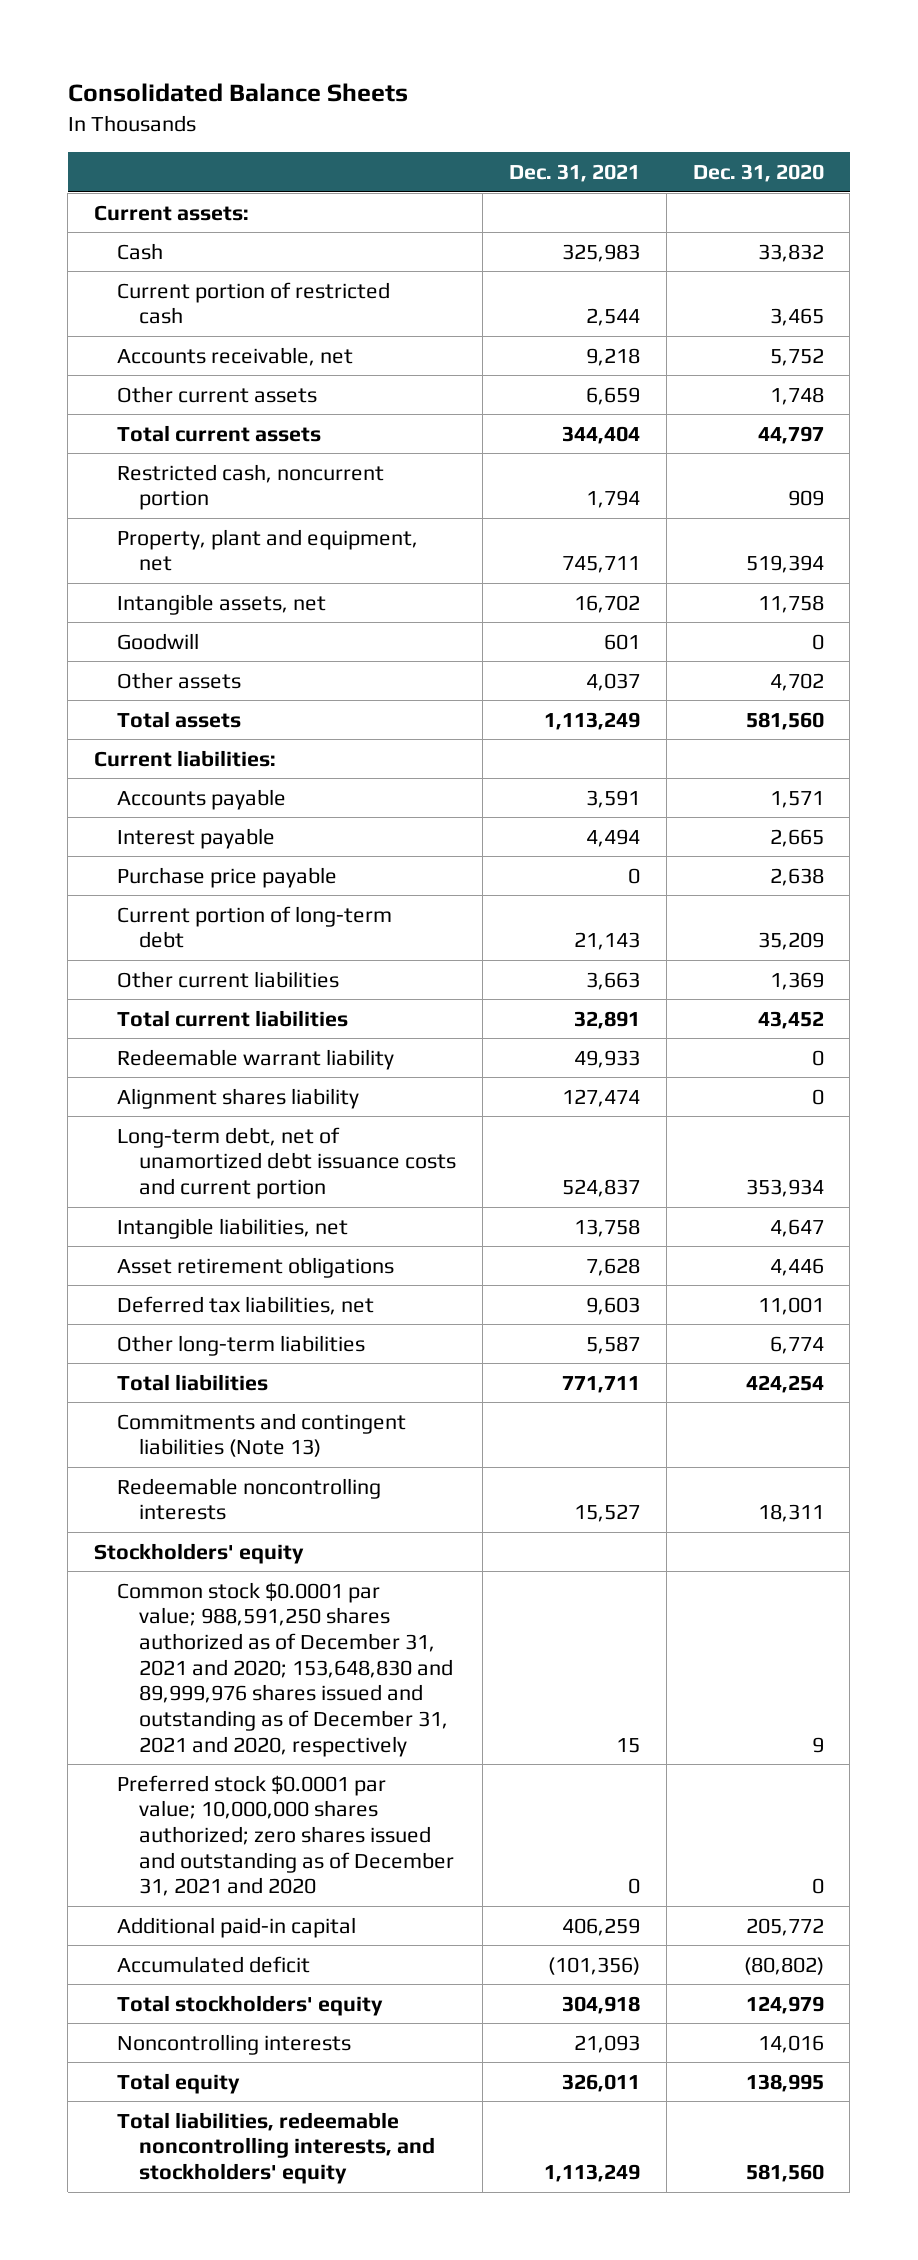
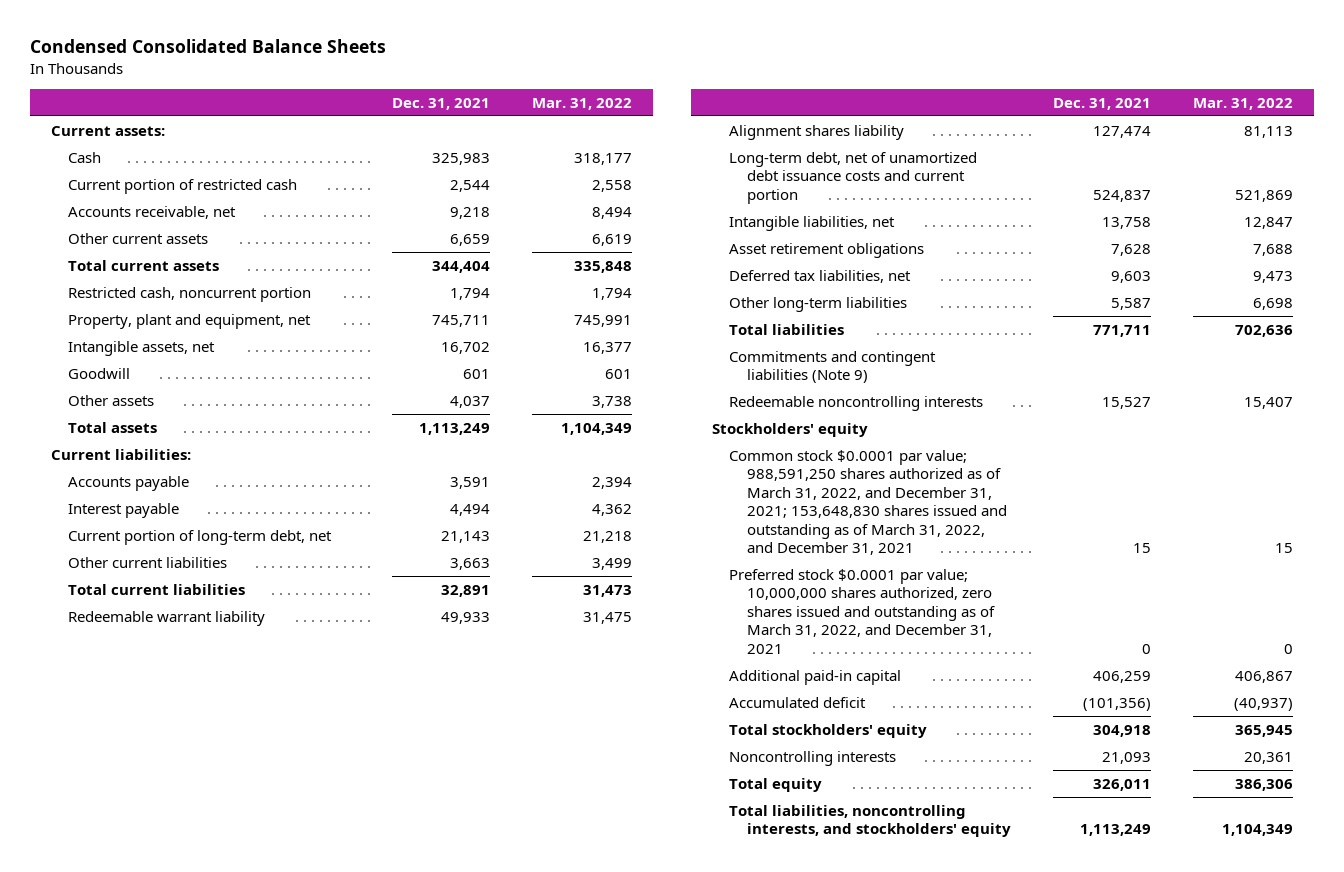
- Consolidated Balance Sheets
+ Condensed Consolidated Balance Sheets
- | Dec. 31, 2021 | Dec. 31, 2020
+ | Dec. 31, 2021 | Mar. 31, 2022
- Purchase price payable | 0 | 2,638
- Current portion of long-term debt | 21,143 | 35,209
+ Current portion of long-term debt, net | 21,143 | 21,218
- Commitments and contingent liabilities (Note 13)
+ Commitments and contingent liabilities (Note 9)
- Common stock $0.0001 par value; 988,591,250 shares authorized as of December 31, 2021 and 2020; 153,648,830 and 89,999,976 shares issued and outstanding as of December 31, 2021 and 2020, respectively | 15 | 9
- Preferred stock $0.0001 par value; 10,000,000 shares authorized; zero shares issued and outstanding as of December 31, 2021 and 2020 | 0 | 0
+ Common stock $0.0001 par value; 988,591,250 shares authorized as of March 31, 2022, and December 31, 2021; 153,648,830 shares issued and outstanding as of March 31, 2022, and December 31, 2021 | 15 | 15
+ Preferred stock $0.0001 par value; 10,000,000 shares authorized, zero shares issued and outstanding as of March 31, 2022, and December 31, 2021 | 0 | 0
- Total liabilities, redeemable noncontrolling interests, and stockholders' equity | 1,113,249 | 581,560
+ Total liabilities, noncontrolling interests, and stockholders' equity | 1,113,249 | 1,104,349

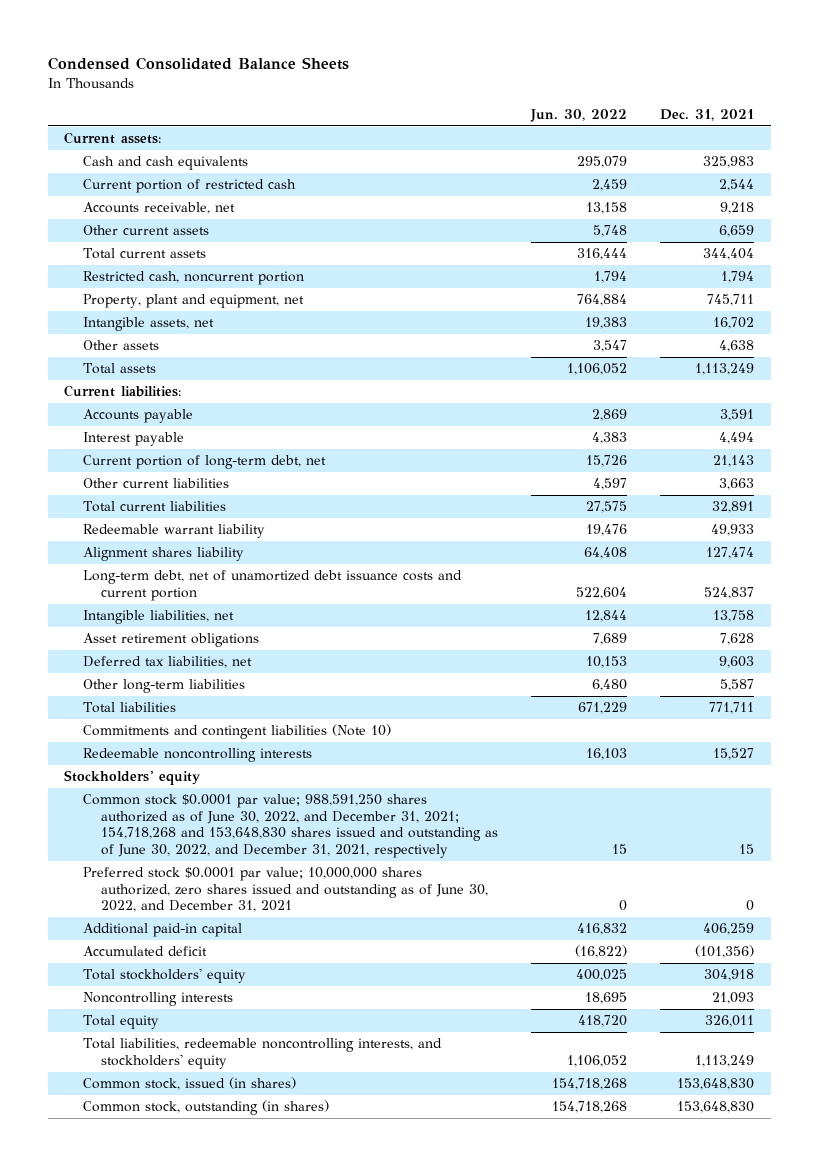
- | Dec. 31, 2021 | Mar. 31, 2022
+ | Jun. 30, 2022 | Dec. 31, 2021
- Cash | 325,983 | 318,177
+ Cash and cash equivalents | 295,079 | 325,983
- Goodwill | 601 | 601
- Other assets | 4,037 | 3,738
+ Other assets | 3,547 | 4,638
- Commitments and contingent liabilities (Note 9)
+ Commitments and contingent liabilities (Note 10)
- Common stock $0.0001 par value; 988,591,250 shares authorized as of March 31, 2022, and December 31, 2021; 153,648,830 shares issued and outstanding as of March 31, 2022, and December 31, 2021 | 15 | 15
- Preferred stock $0.0001 par value; 10,000,000 shares authorized, zero shares issued and outstanding as of March 31, 2022, and December 31, 2021 | 0 | 0
+ Common stock $0.0001 par value; 988,591,250 shares authorized as of June 30, 2022, and December 31, 2021; 154,718,268 and 153,648,830 shares issued and outstanding as of June 30, 2022, and December 31, 2021, respectively | 15 | 15
+ Preferred stock $0.0001 par value; 10,000,000 shares authorized, zero shares issued and outstanding as of June 30, 2022, and December 31, 2021 | 0 | 0
- Total liabilities, noncontrolling interests, and stockholders' equity | 1,113,249 | 1,104,349
+ Total liabilities, redeemable noncontrolling interests, and stockholders' equity | 1,106,052 | 1,113,249
+ Common stock, issued (in shares) | 154,718,268 | 153,648,830
+ Common stock, outstanding (in shares) | 154,718,268 | 153,648,830

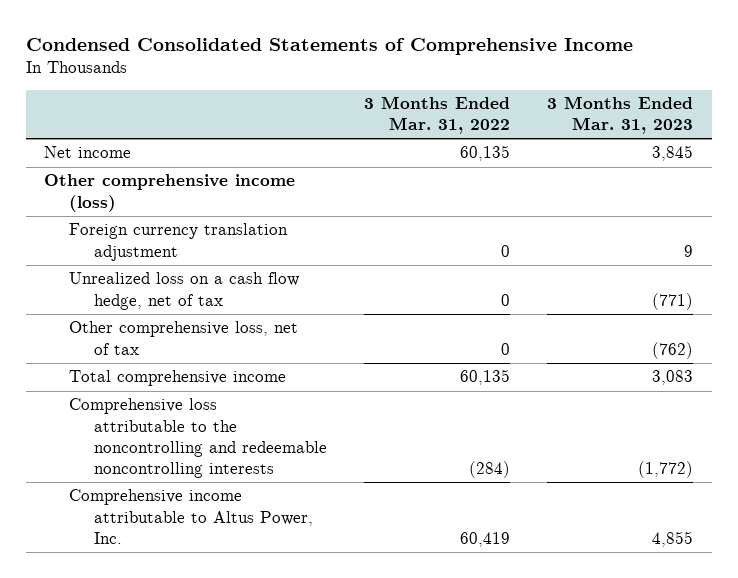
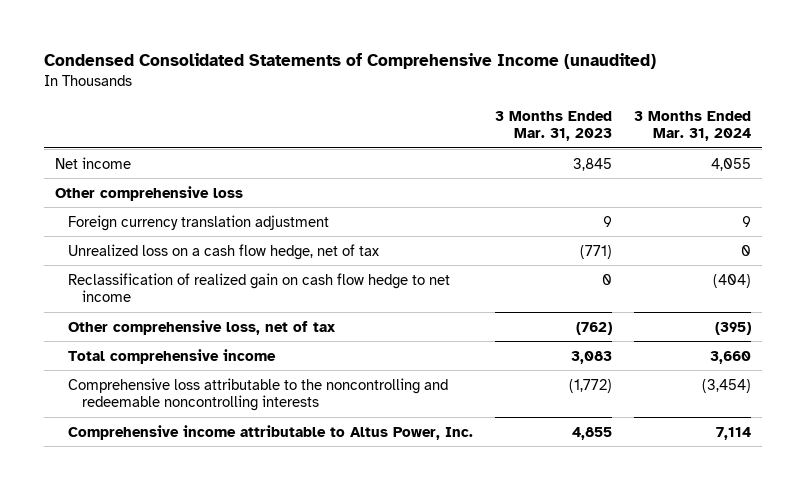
- Condensed Consolidated Statements of Comprehensive Income
+ Condensed Consolidated Statements of Comprehensive Income (unaudited)
- | 3 Months Ended Mar. 31, 2022 | 3 Months Ended Mar. 31, 2023
+ | 3 Months Ended Mar. 31, 2023 | 3 Months Ended Mar. 31, 2024
- Other comprehensive income (loss)
+ Other comprehensive loss
+ Reclassification of realized gain on cash flow hedge to net income | 0 | (404)

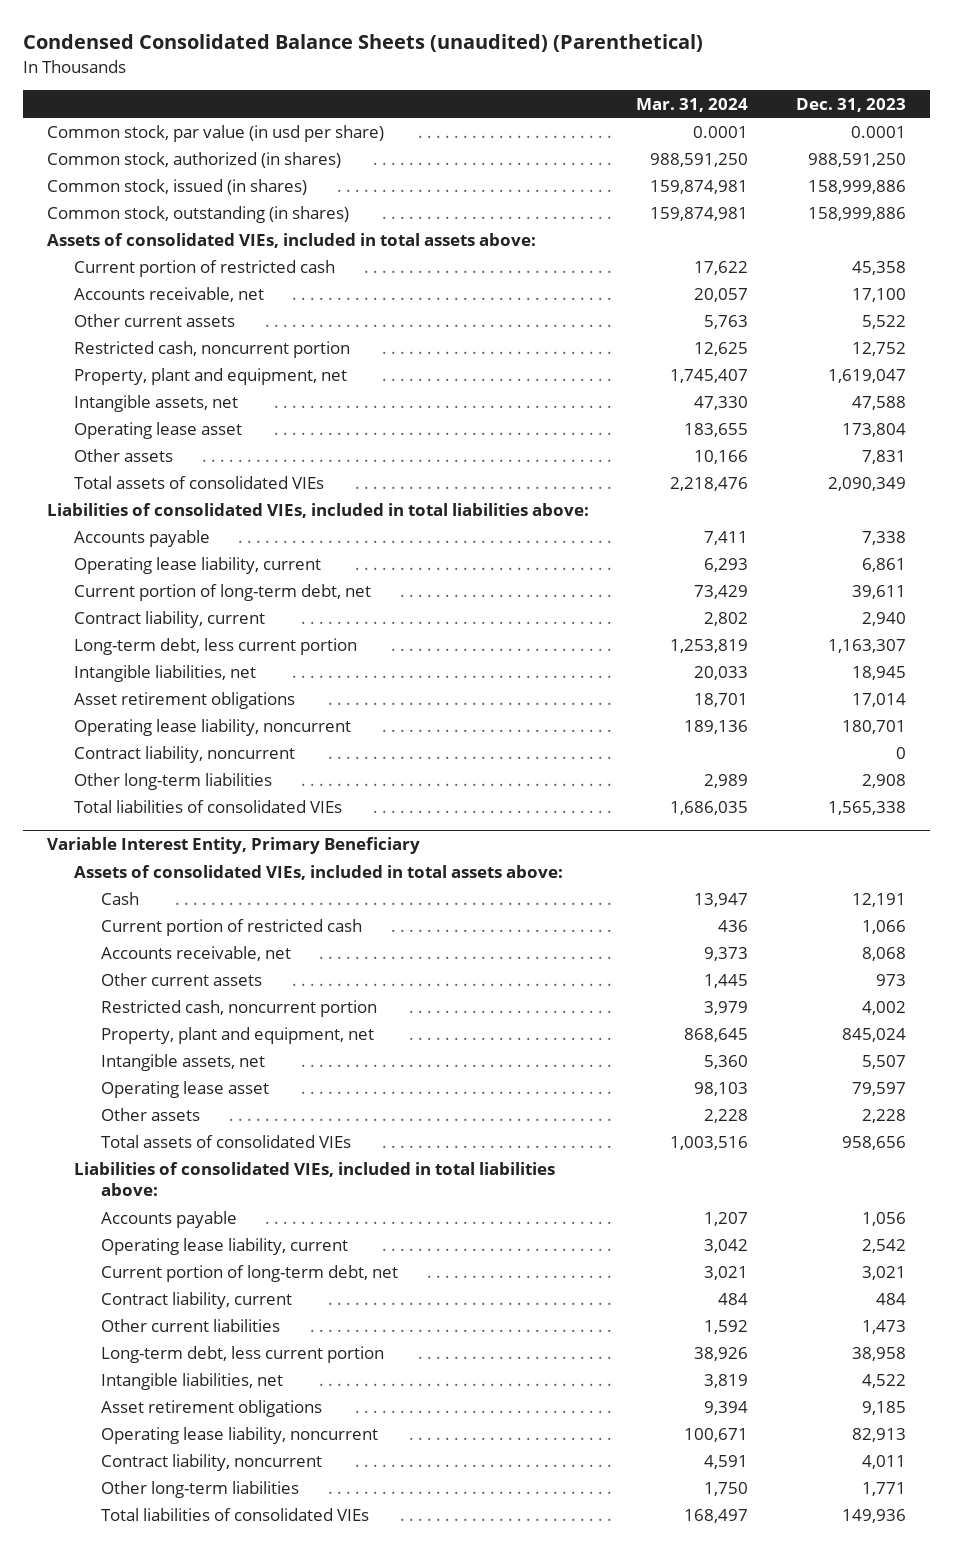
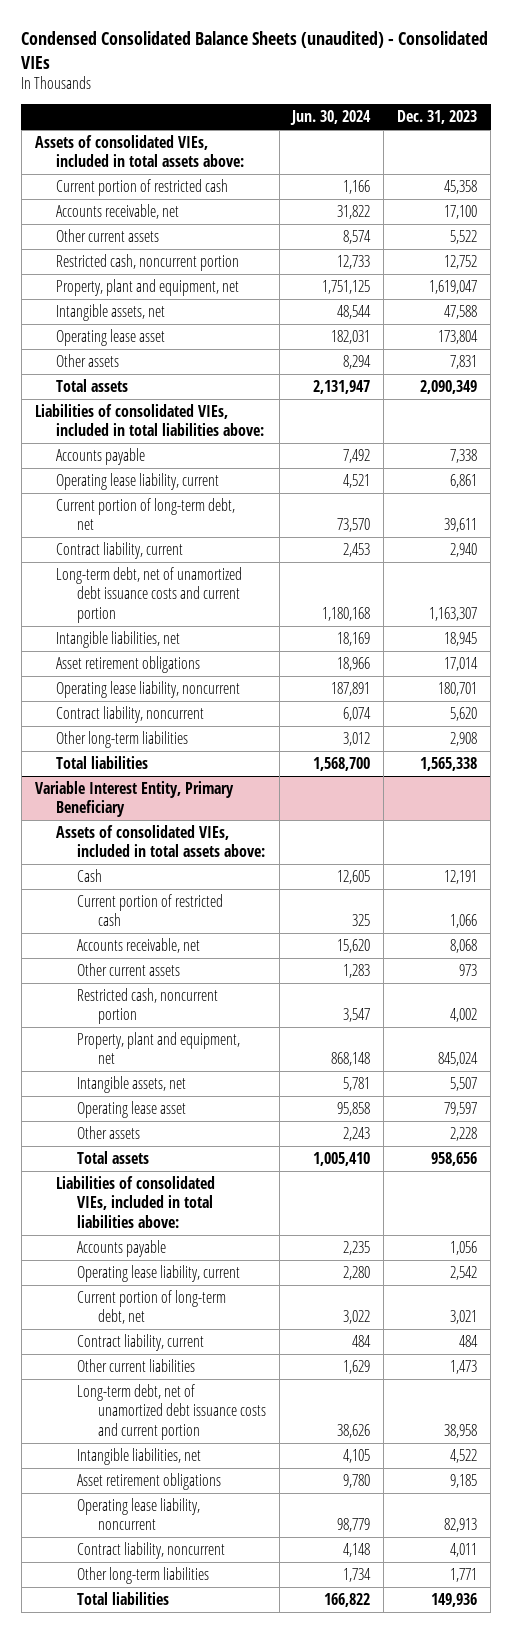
- Condensed Consolidated Balance Sheets (unaudited) (Parenthetical)
+ Condensed Consolidated Balance Sheets (unaudited) - Consolidated VIEs
- | Mar. 31, 2024 | Dec. 31, 2023
+ | Jun. 30, 2024 | Dec. 31, 2023
- Common stock, par value (in usd per share) | 0.0001 | 0.0001
- Common stock, authorized (in shares) | 988,591,250 | 988,591,250
- Common stock, issued (in shares) | 159,874,981 | 158,999,886
- Common stock, outstanding (in shares) | 159,874,981 | 158,999,886
- Total assets of consolidated VIEs | 2,218,476 | 2,090,349
+ Total assets | 2,131,947 | 2,090,349
- Long-term debt, less current portion | 1,253,819 | 1,163,307
+ Long-term debt, net of unamortized debt issuance costs and current portion | 1,180,168 | 1,163,307
- Contract liability, noncurrent | | 0
+ Contract liability, noncurrent | 6,074 | 5,620
- Total liabilities of consolidated VIEs | 1,686,035 | 1,565,338
+ Total liabilities | 1,568,700 | 1,565,338
@ Variable Interest Entity, Primary Beneficiary
- Total assets of consolidated VIEs | 1,003,516 | 958,656
+ Total assets | 1,005,410 | 958,656
- Long-term debt, less current portion | 38,926 | 38,958
+ Long-term debt, net of unamortized debt issuance costs and current portion | 38,626 | 38,958
- Total liabilities of consolidated VIEs | 168,497 | 149,936
+ Total liabilities | 166,822 | 149,936

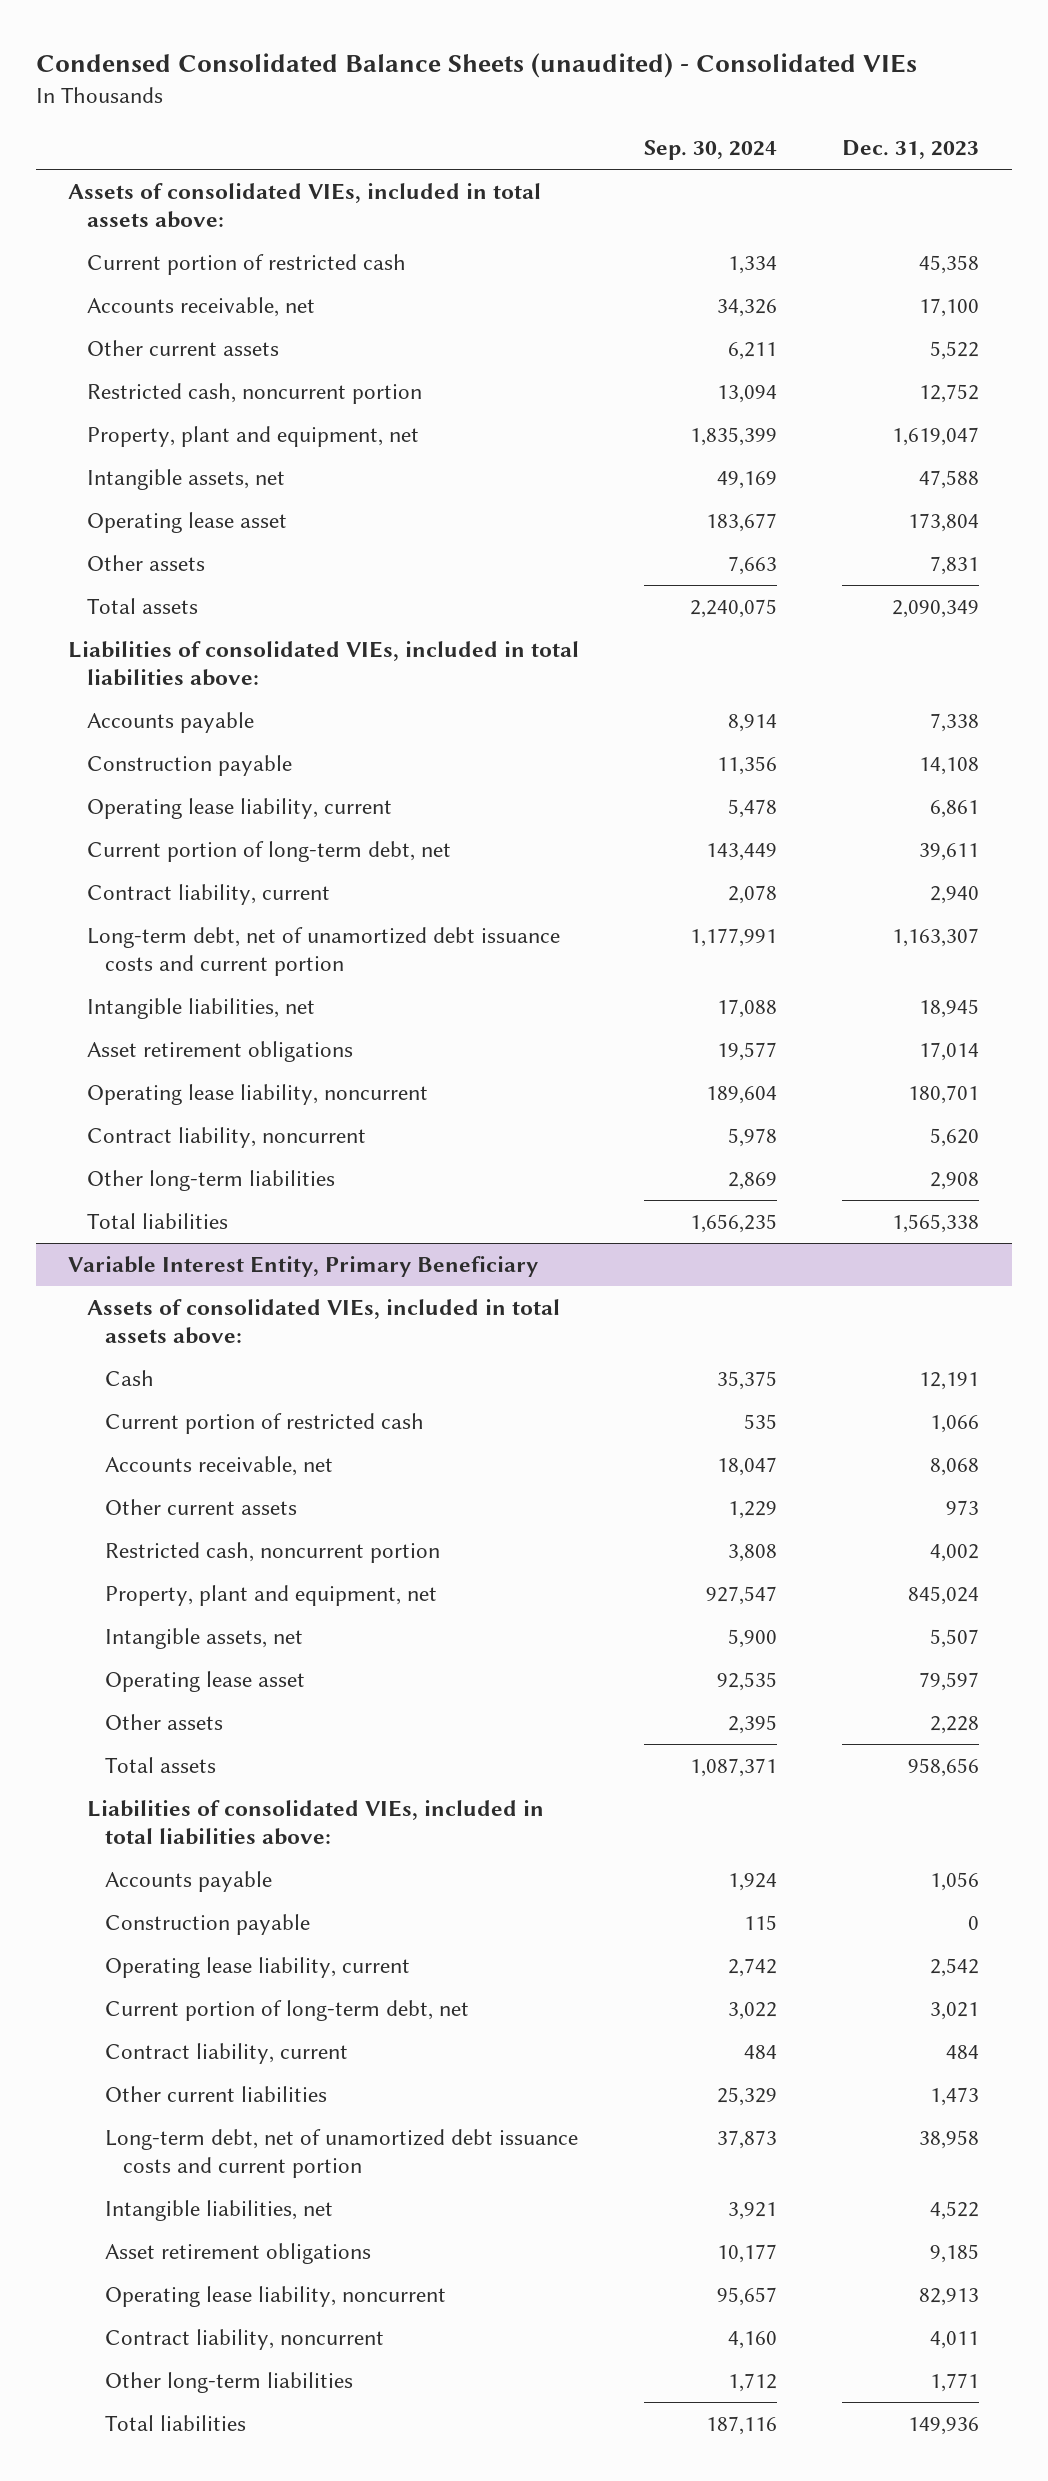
- | Jun. 30, 2024 | Dec. 31, 2023
+ | Sep. 30, 2024 | Dec. 31, 2023
+ Construction payable | 11,356 | 14,108
@ Variable Interest Entity, Primary Beneficiary
+ Construction payable | 115 | 0

